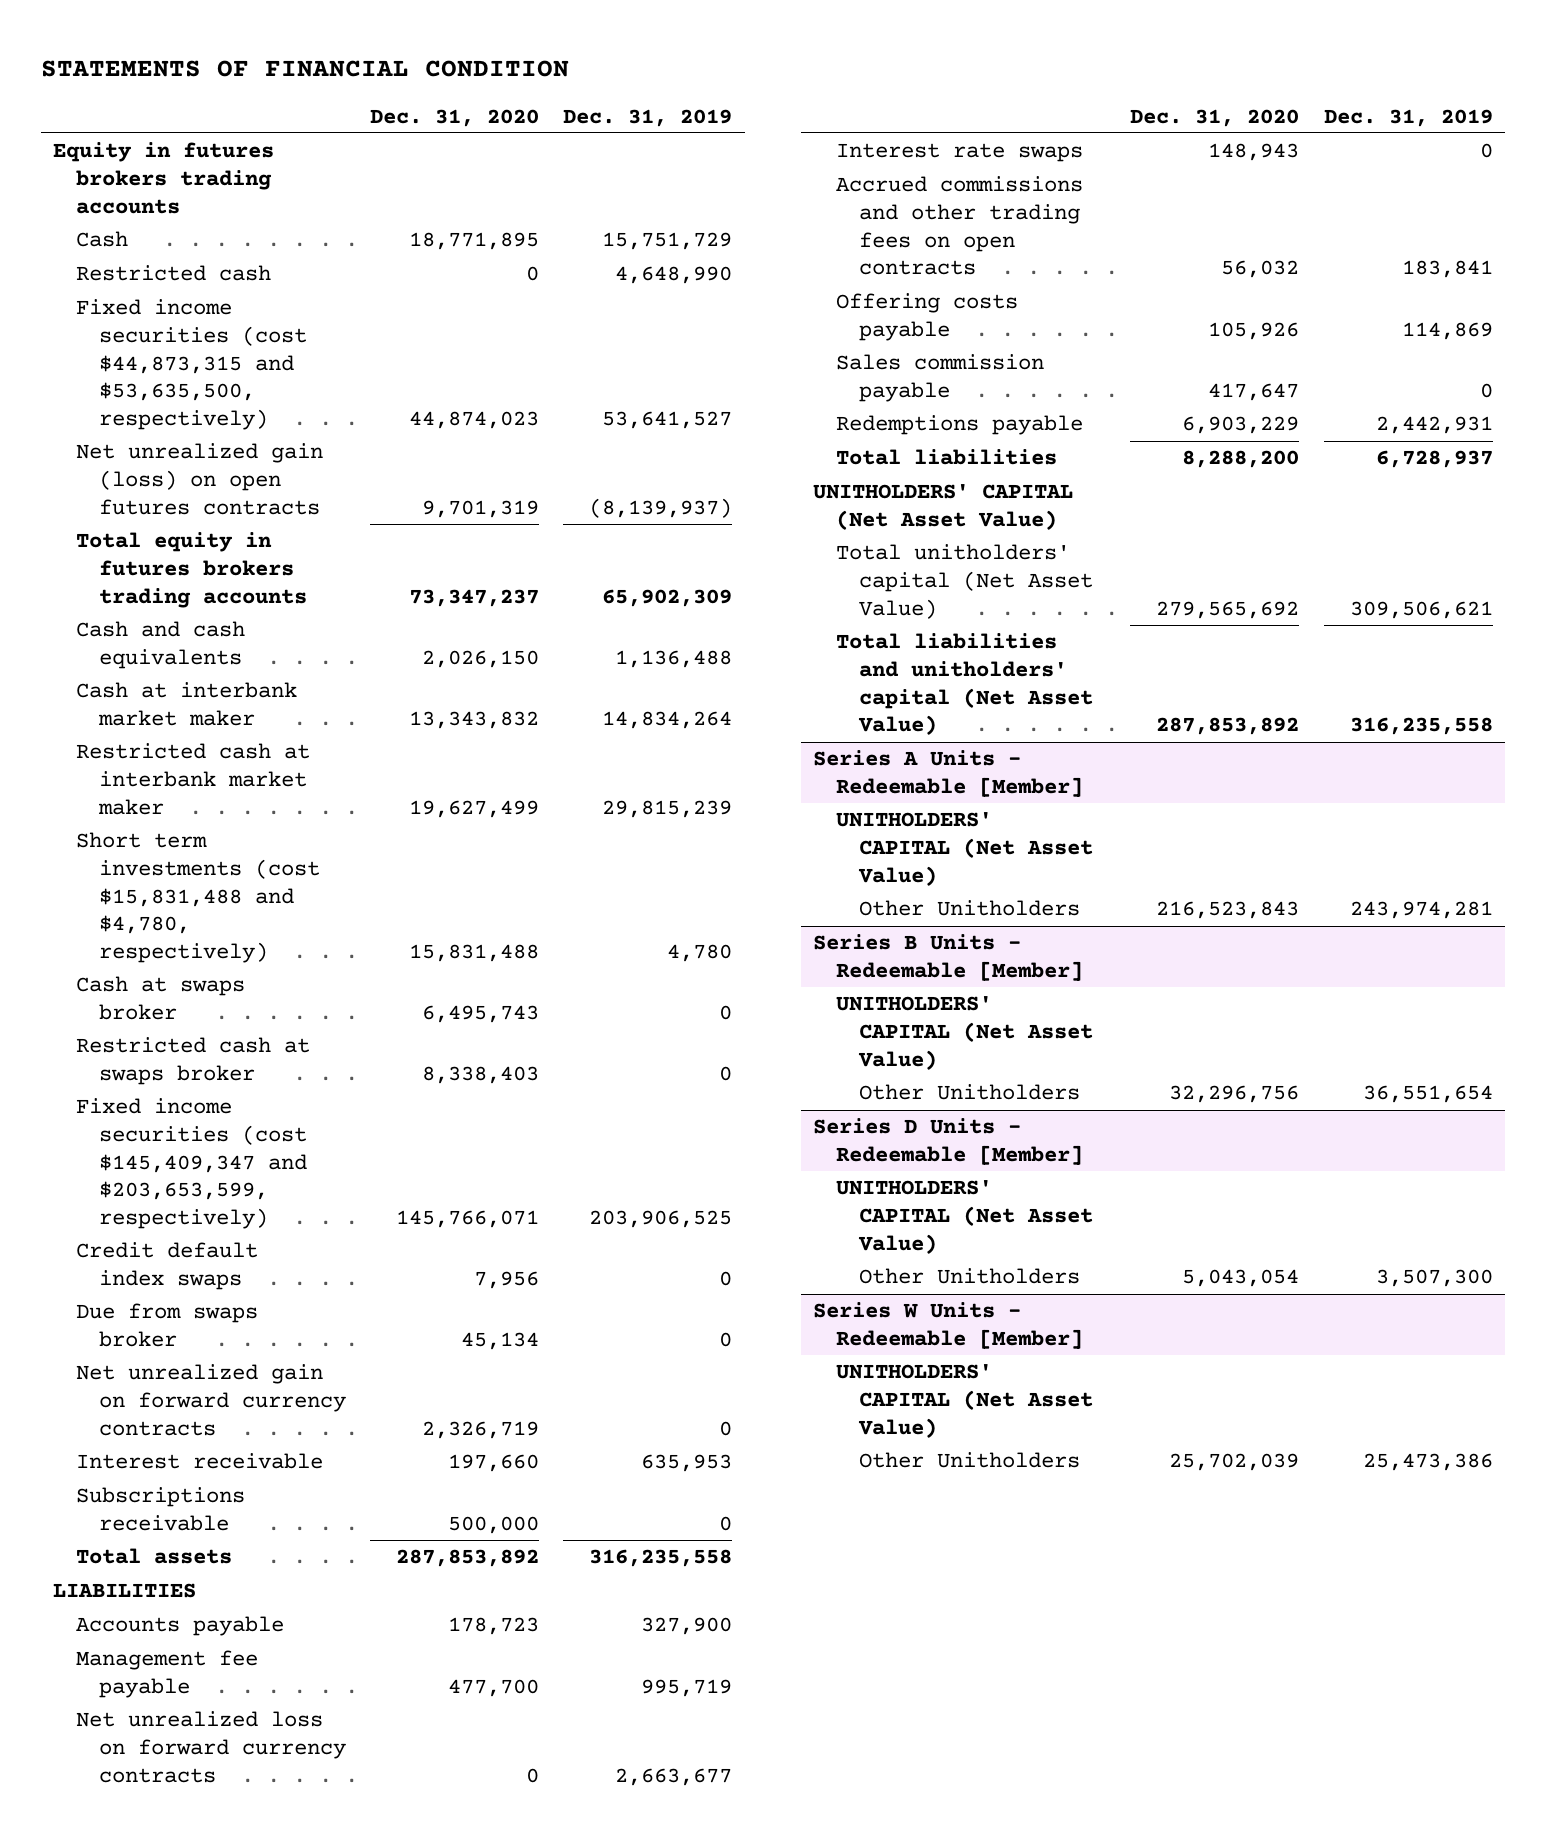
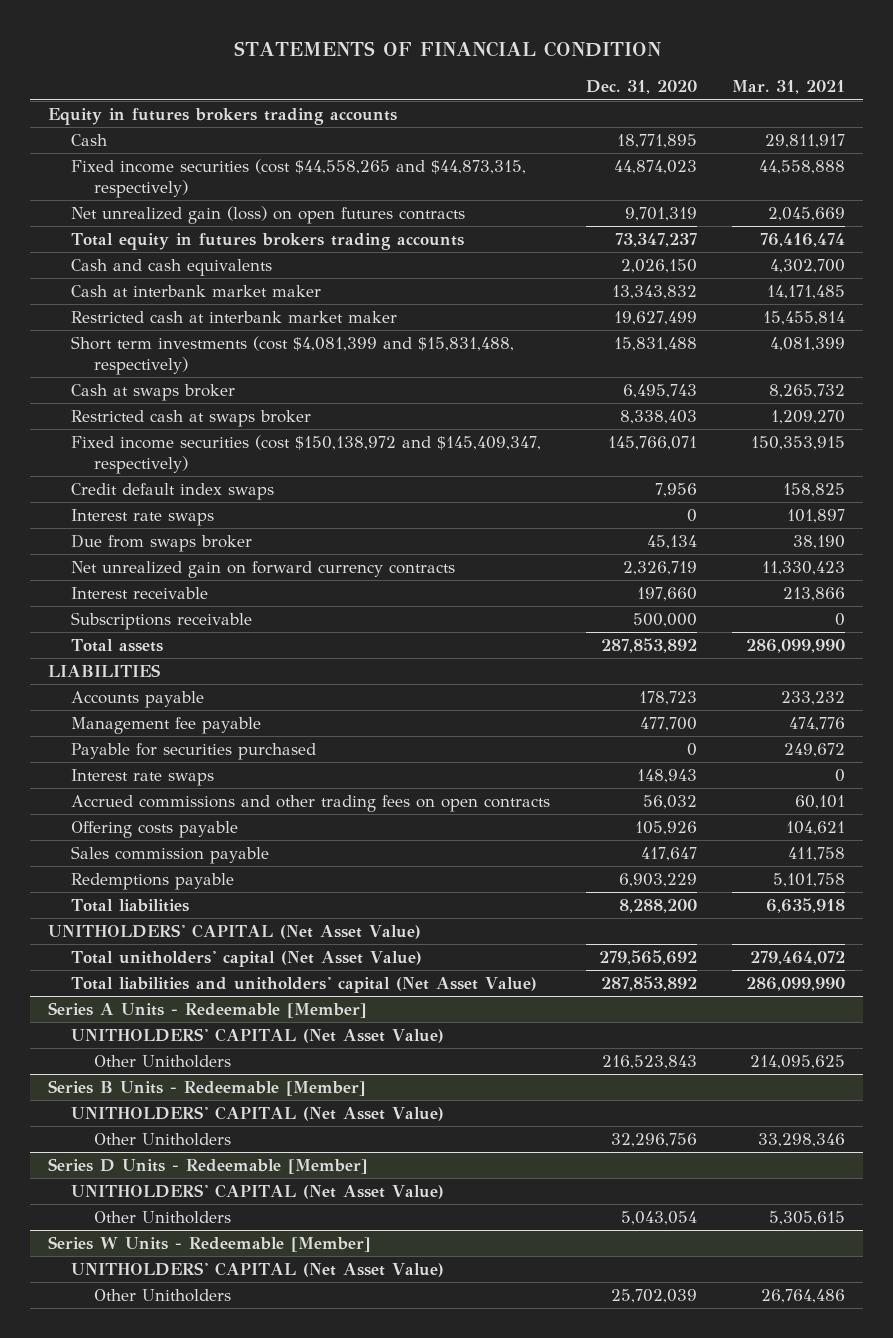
- | Dec. 31, 2020 | Dec. 31, 2019
+ | Dec. 31, 2020 | Mar. 31, 2021
- Restricted cash | 0 | 4,648,990
- Fixed income securities (cost $44,873,315 and $53,635,500, respectively) | 44,874,023 | 53,641,527
+ Fixed income securities (cost $44,558,265 and $44,873,315, respectively) | 44,874,023 | 44,558,888
- Short term investments (cost $15,831,488 and $4,780, respectively) | 15,831,488 | 4,780
+ Short term investments (cost $4,081,399 and $15,831,488, respectively) | 15,831,488 | 4,081,399
- Fixed income securities (cost $145,409,347 and $203,653,599, respectively) | 145,766,071 | 203,906,525
+ Fixed income securities (cost $150,138,972 and $145,409,347, respectively) | 145,766,071 | 150,353,915
+ Interest rate swaps | 0 | 101,897
- Net unrealized loss on forward currency contracts | 0 | 2,663,677
+ Payable for securities purchased | 0 | 249,672

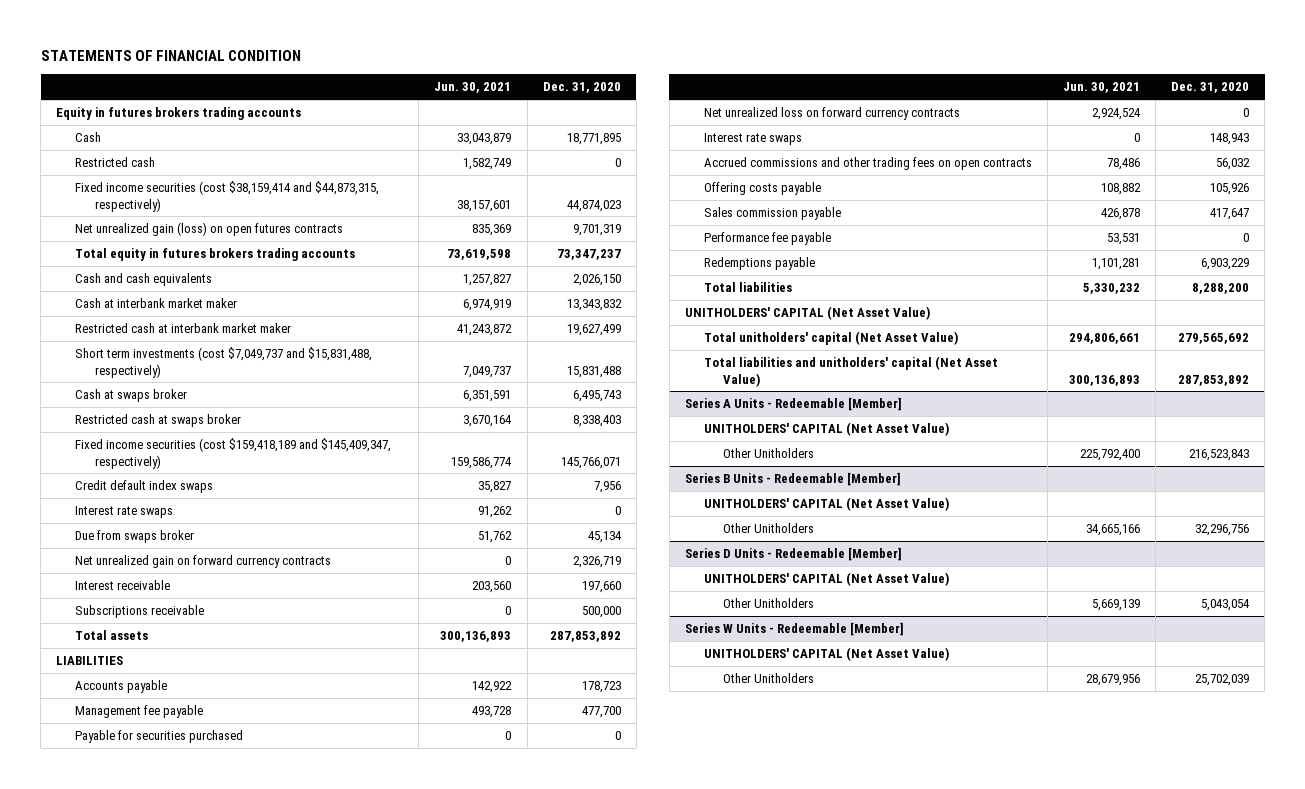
- | Dec. 31, 2020 | Mar. 31, 2021
+ | Jun. 30, 2021 | Dec. 31, 2020
- Fixed income securities (cost $44,558,265 and $44,873,315, respectively) | 44,874,023 | 44,558,888
+ Restricted cash | 1,582,749 | 0
+ Fixed income securities (cost $38,159,414 and $44,873,315, respectively) | 38,157,601 | 44,874,023
- Short term investments (cost $4,081,399 and $15,831,488, respectively) | 15,831,488 | 4,081,399
+ Short term investments (cost $7,049,737 and $15,831,488, respectively) | 7,049,737 | 15,831,488
- Fixed income securities (cost $150,138,972 and $145,409,347, respectively) | 145,766,071 | 150,353,915
+ Fixed income securities (cost $159,418,189 and $145,409,347, respectively) | 159,586,774 | 145,766,071
+ Net unrealized loss on forward currency contracts | 2,924,524 | 0
+ Performance fee payable | 53,531 | 0

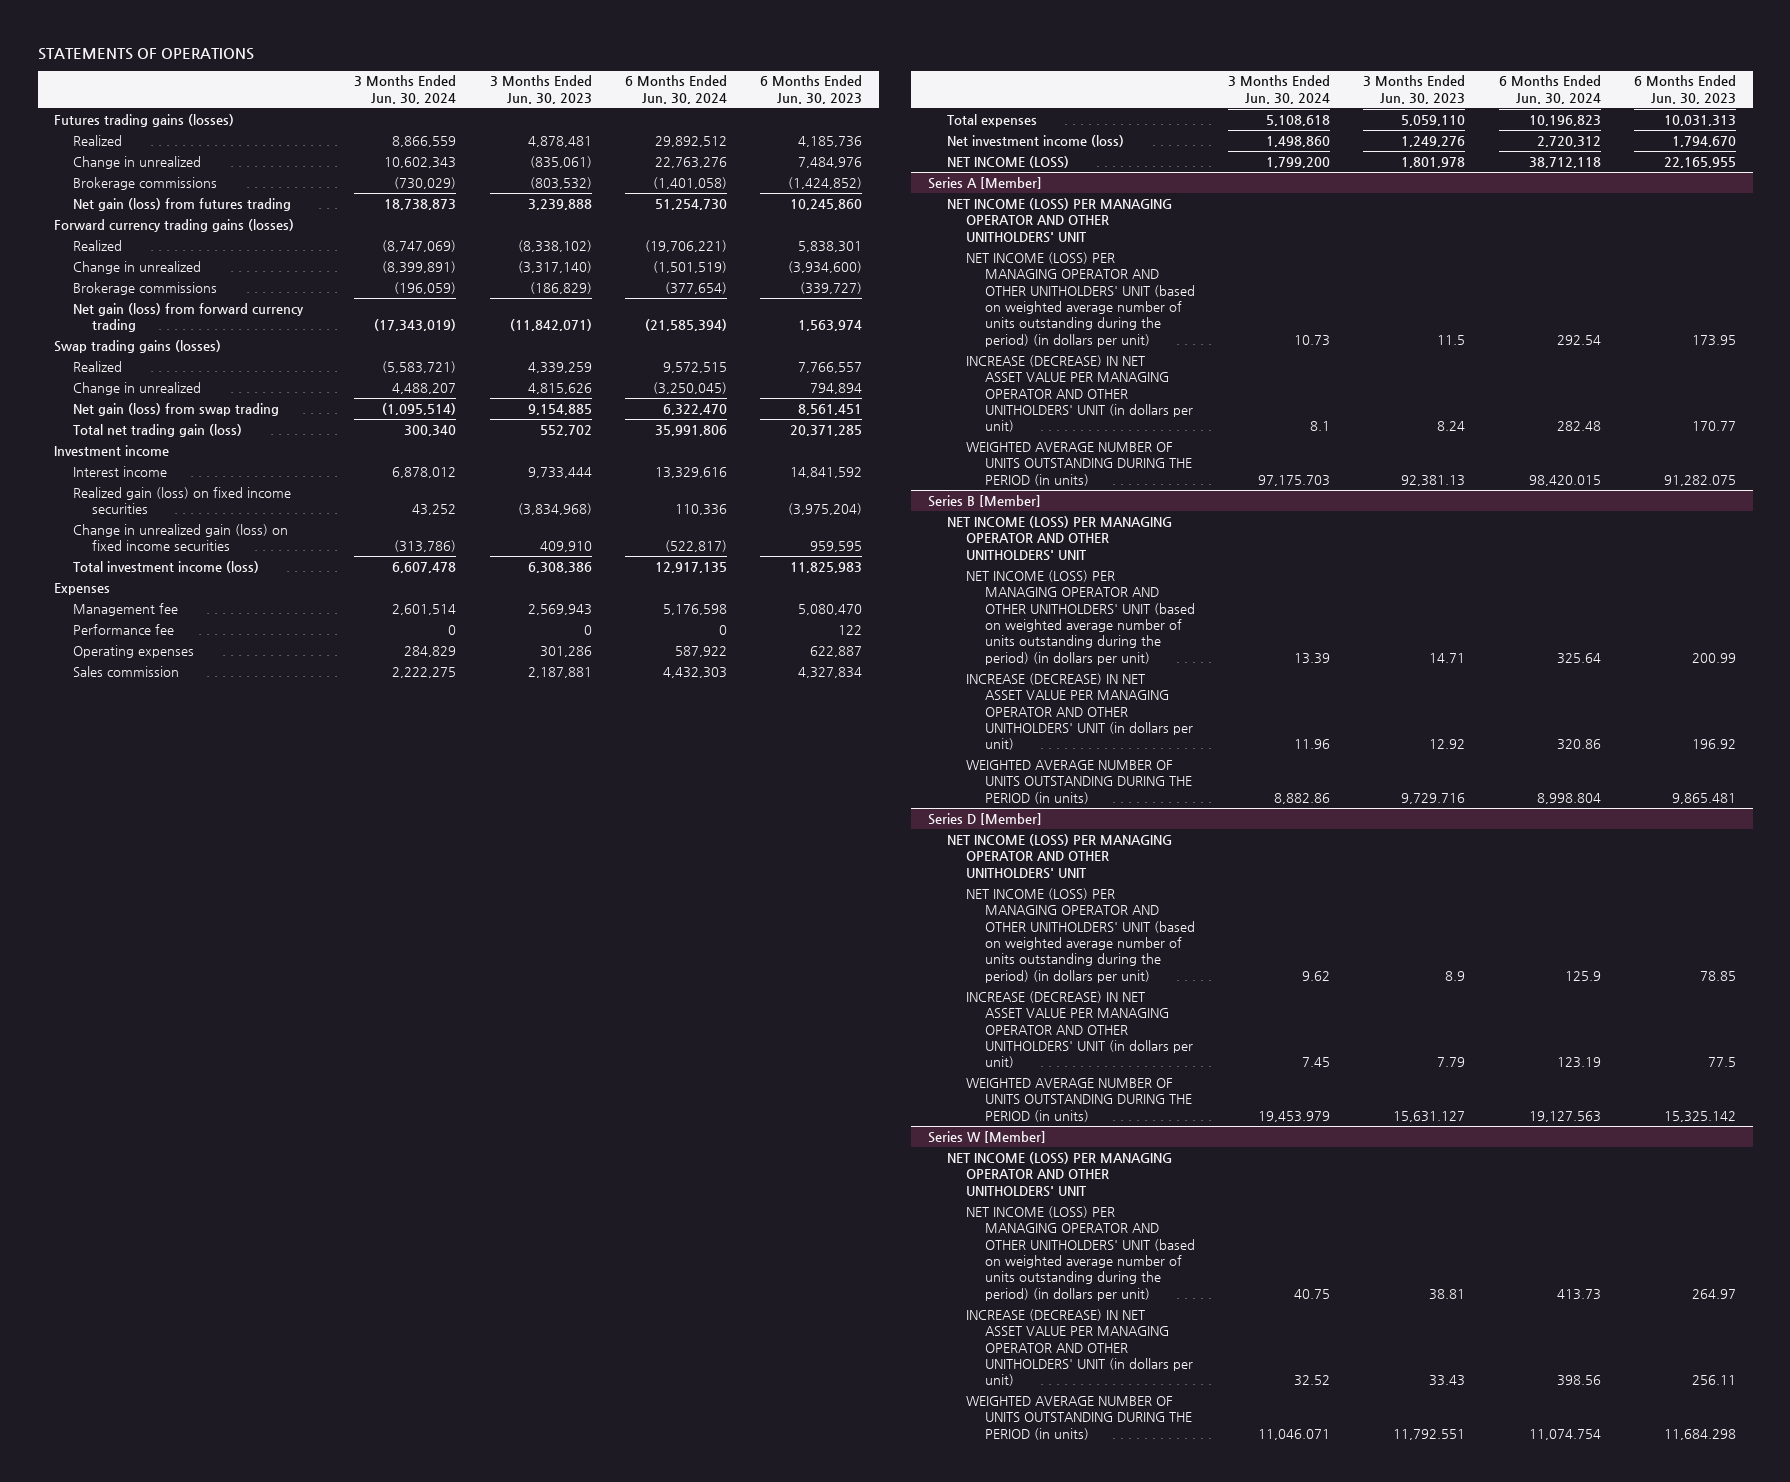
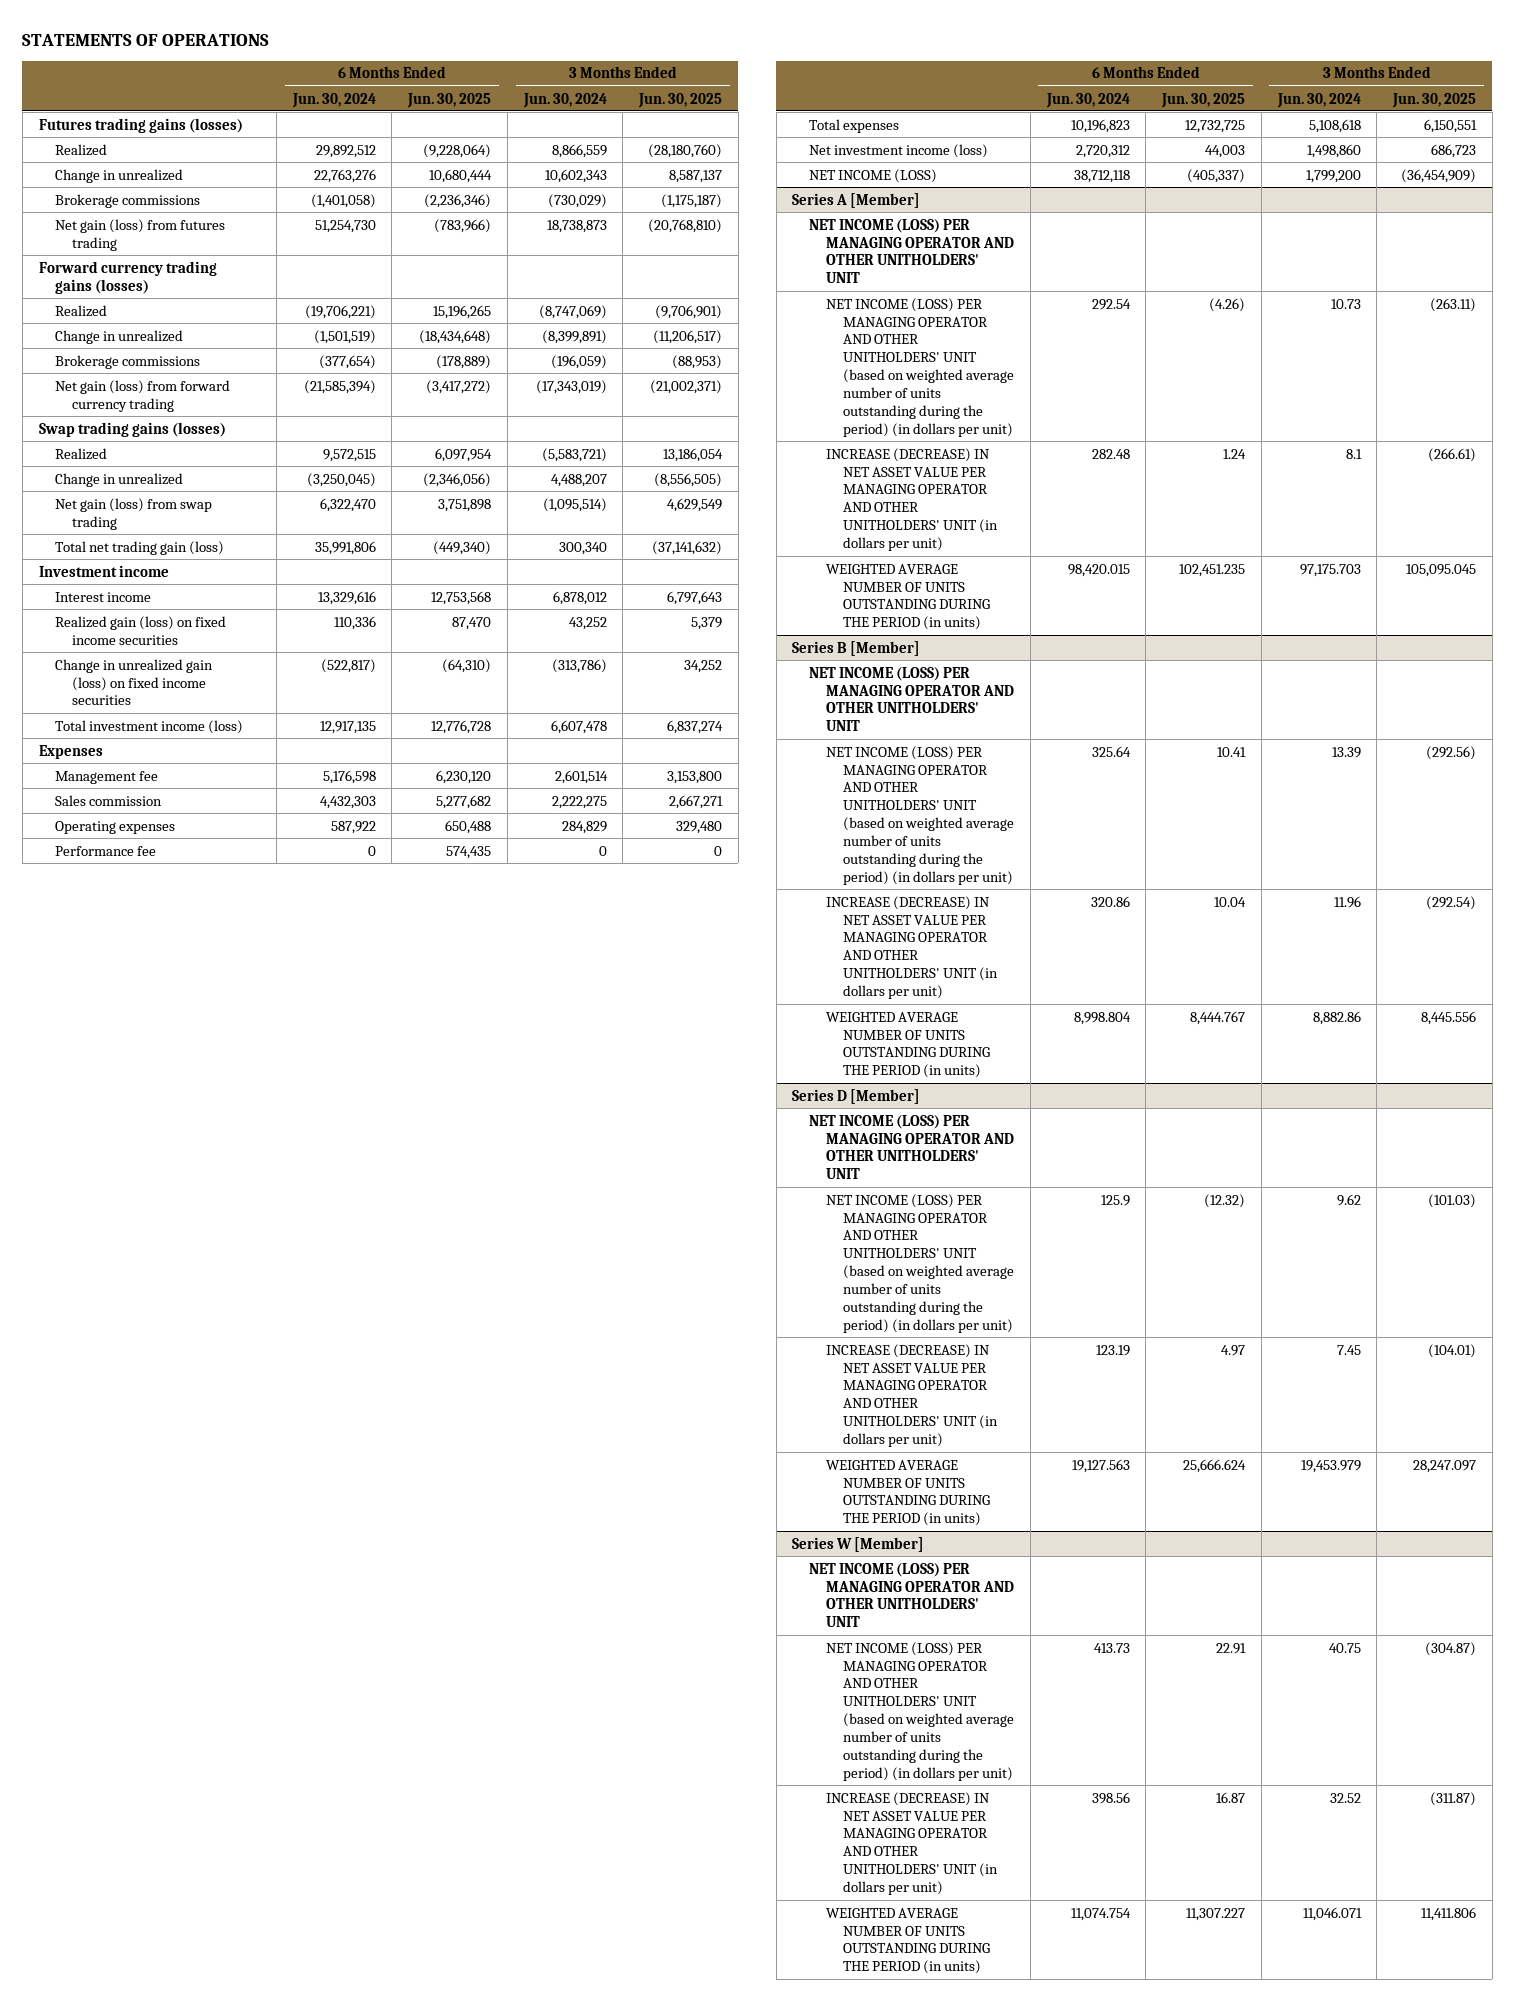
- | 3 Months Ended Jun. 30, 2024 | 3 Months Ended Jun. 30, 2023 | 6 Months Ended Jun. 30, 2024 | 6 Months Ended Jun. 30, 2023
+ | 6 Months Ended Jun. 30, 2024 | 6 Months Ended Jun. 30, 2025 | 3 Months Ended Jun. 30, 2024 | 3 Months Ended Jun. 30, 2025
moved down: Operating expenses | 587,922 | 650,488 | 284,829 | 329,480
moved down: Performance fee | 0 | 574,435 | 0 | 0

